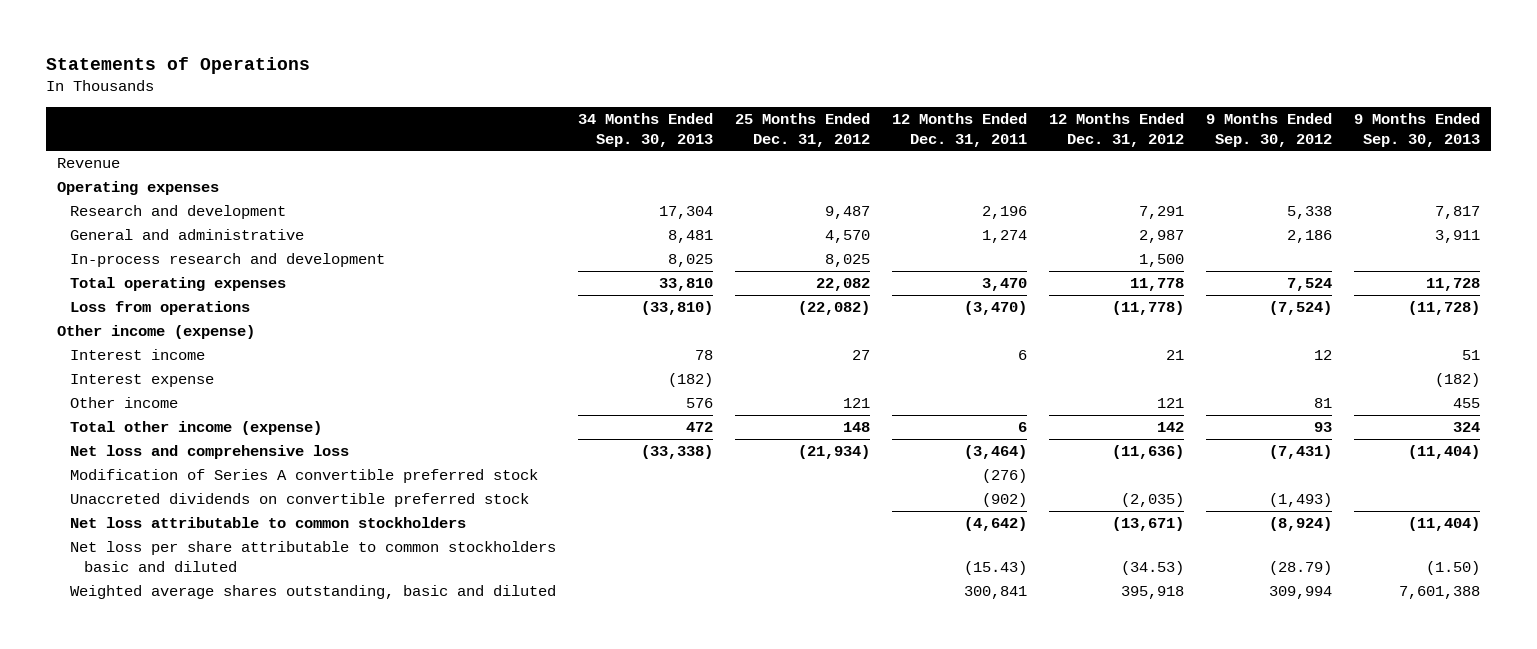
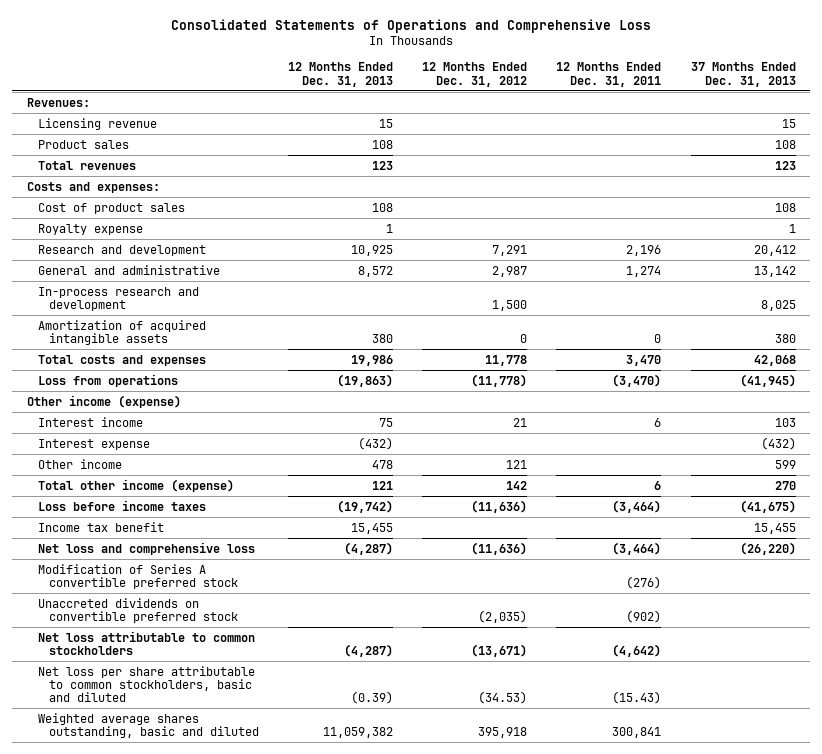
- Statements of Operations
+ Consolidated Statements of Operations and Comprehensive Loss
- | 34 Months Ended Sep. 30, 2013 | 25 Months Ended Dec. 31, 2012 | 12 Months Ended Dec. 31, 2011 | 12 Months Ended Dec. 31, 2012 | 9 Months Ended Sep. 30, 2012 | 9 Months Ended Sep. 30, 2013
+ | 12 Months Ended Dec. 31, 2013 | 12 Months Ended Dec. 31, 2012 | 12 Months Ended Dec. 31, 2011 | 37 Months Ended Dec. 31, 2013
- Revenue
- Operating expenses
+ Revenues:
+ Licensing revenue | 15 | | | 15
+ Product sales | 108 | | | 108
+ Total revenues | 123 | | | 123
+ Costs and expenses:
+ Cost of product sales | 108 | | | 108
+ Royalty expense | 1 | | | 1
- Total operating expenses | 33,810 | 22,082 | 3,470 | 11,778 | 7,524 | 11,728
+ Amortization of acquired intangible assets | 380 | 0 | 0 | 380
+ Total costs and expenses | 19,986 | 11,778 | 3,470 | 42,068
+ Loss before income taxes | (19,742) | (11,636) | (3,464) | (41,675)
+ Income tax benefit | 15,455 | | | 15,455
- Net loss per share attributable to common stockholders basic and diluted | | | (15.43) | (34.53) | (28.79) | (1.50)
+ Net loss per share attributable to common stockholders, basic and diluted | (0.39) | (34.53) | (15.43) |

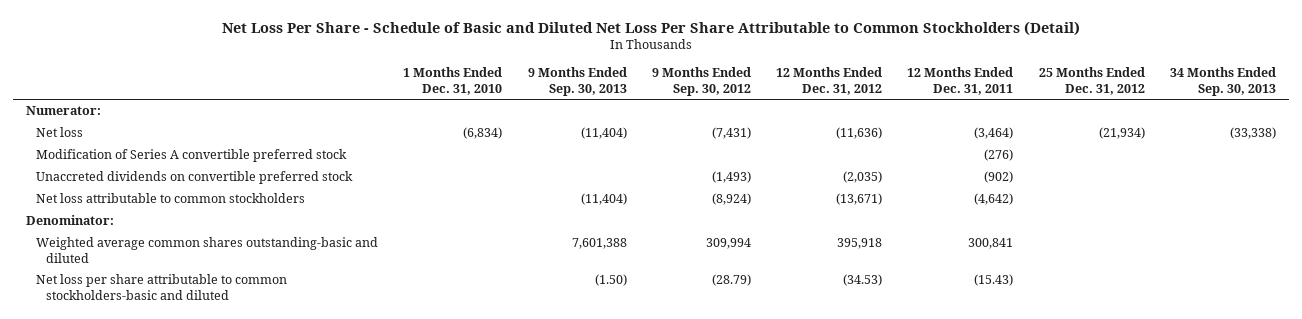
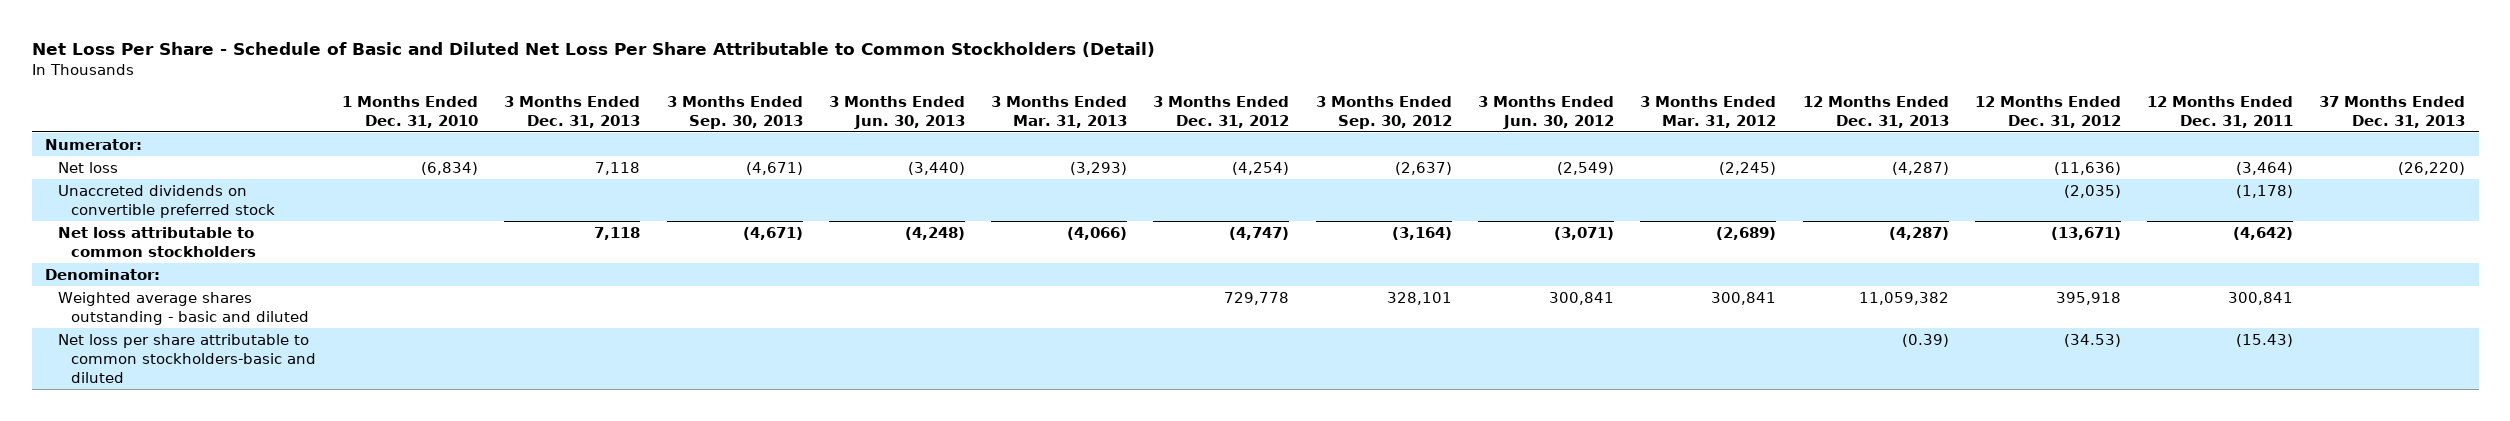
- | 1 Months Ended Dec. 31, 2010 | 9 Months Ended Sep. 30, 2013 | 9 Months Ended Sep. 30, 2012 | 12 Months Ended Dec. 31, 2012 | 12 Months Ended Dec. 31, 2011 | 25 Months Ended Dec. 31, 2012 | 34 Months Ended Sep. 30, 2013
+ | 1 Months Ended Dec. 31, 2010 | 3 Months Ended Dec. 31, 2013 | 3 Months Ended Sep. 30, 2013 | 3 Months Ended Jun. 30, 2013 | 3 Months Ended Mar. 31, 2013 | 3 Months Ended Dec. 31, 2012 | 3 Months Ended Sep. 30, 2012 | 3 Months Ended Jun. 30, 2012 | 3 Months Ended Mar. 31, 2012 | 12 Months Ended Dec. 31, 2013 | 12 Months Ended Dec. 31, 2012 | 12 Months Ended Dec. 31, 2011 | 37 Months Ended Dec. 31, 2013
- Modification of Series A convertible preferred stock | | | | | (276) | |
- Unaccreted dividends on convertible preferred stock | | | (1,493) | (2,035) | (902) | |
+ Unaccreted dividends on convertible preferred stock | | | | | | | | | | | (2,035) | (1,178) |
- Weighted average common shares outstanding-basic and diluted | | 7,601,388 | 309,994 | 395,918 | 300,841 | |
+ Weighted average shares outstanding - basic and diluted | | | | | | 729,778 | 328,101 | 300,841 | 300,841 | 11,059,382 | 395,918 | 300,841 |

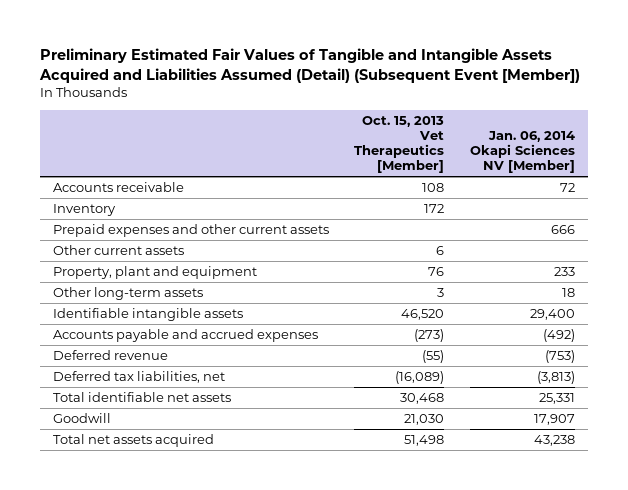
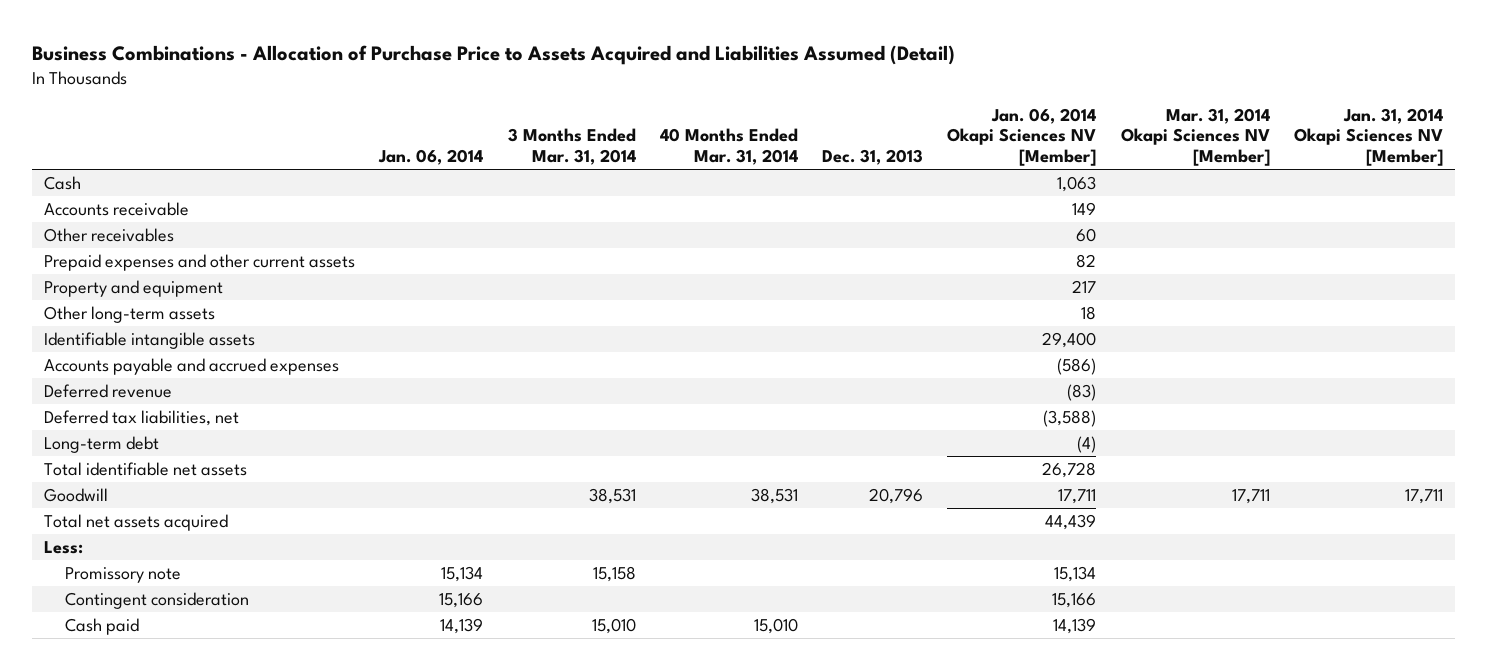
- Preliminary Estimated Fair Values of Tangible and Intangible Assets Acquired and Liabilities Assumed (Detail) (Subsequent Event [Member])
+ Business Combinations - Allocation of Purchase Price to Assets Acquired and Liabilities Assumed (Detail)
- | Oct. 15, 2013 Vet Therapeutics [Member] | Jan. 06, 2014 Okapi Sciences NV [Member]
+ | Jan. 06, 2014 | 3 Months Ended Mar. 31, 2014 | 40 Months Ended Mar. 31, 2014 | Dec. 31, 2013 | Jan. 06, 2014 Okapi Sciences NV [Member] | Mar. 31, 2014 Okapi Sciences NV [Member] | Jan. 31, 2014 Okapi Sciences NV [Member]
- Accounts receivable | 108 | 72
- Inventory | 172 |
- Prepaid expenses and other current assets | | 666
- Other current assets | 6 |
- Property, plant and equipment | 76 | 233
+ Cash | | | | | 1,063 | |
+ Accounts receivable | | | | | 149 | |
+ Other receivables | | | | | 60 | |
+ Prepaid expenses and other current assets | | | | | 82 | |
+ Property and equipment | | | | | 217 | |
- Accounts payable and accrued expenses | (273) | (492)
- Deferred revenue | (55) | (753)
- Deferred tax liabilities, net | (16,089) | (3,813)
- Total identifiable net assets | 30,468 | 25,331
- Goodwill | 21,030 | 17,907
- Total net assets acquired | 51,498 | 43,238
+ Accounts payable and accrued expenses | | | | | (586) | |
+ Deferred revenue | | | | | (83) | |
+ Deferred tax liabilities, net | | | | | (3,588) | |
+ Long-term debt | | | | | (4) | |
+ Total identifiable net assets | | | | | 26,728 | |
+ Goodwill | | 38,531 | 38,531 | 20,796 | 17,711 | 17,711 | 17,711
+ Total net assets acquired | | | | | 44,439 | |
+ Less:
+ Promissory note | 15,134 | 15,158 | | | 15,134 | |
+ Contingent consideration | 15,166 | | | | 15,166 | |
+ Cash paid | 14,139 | 15,010 | 15,010 | | 14,139 | |

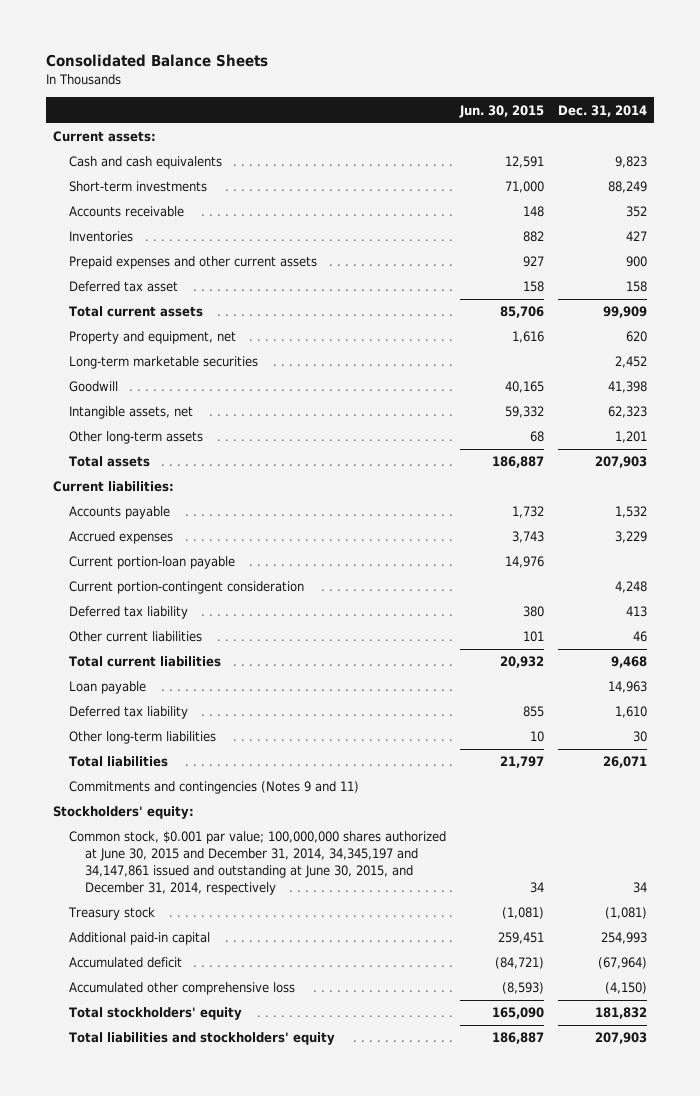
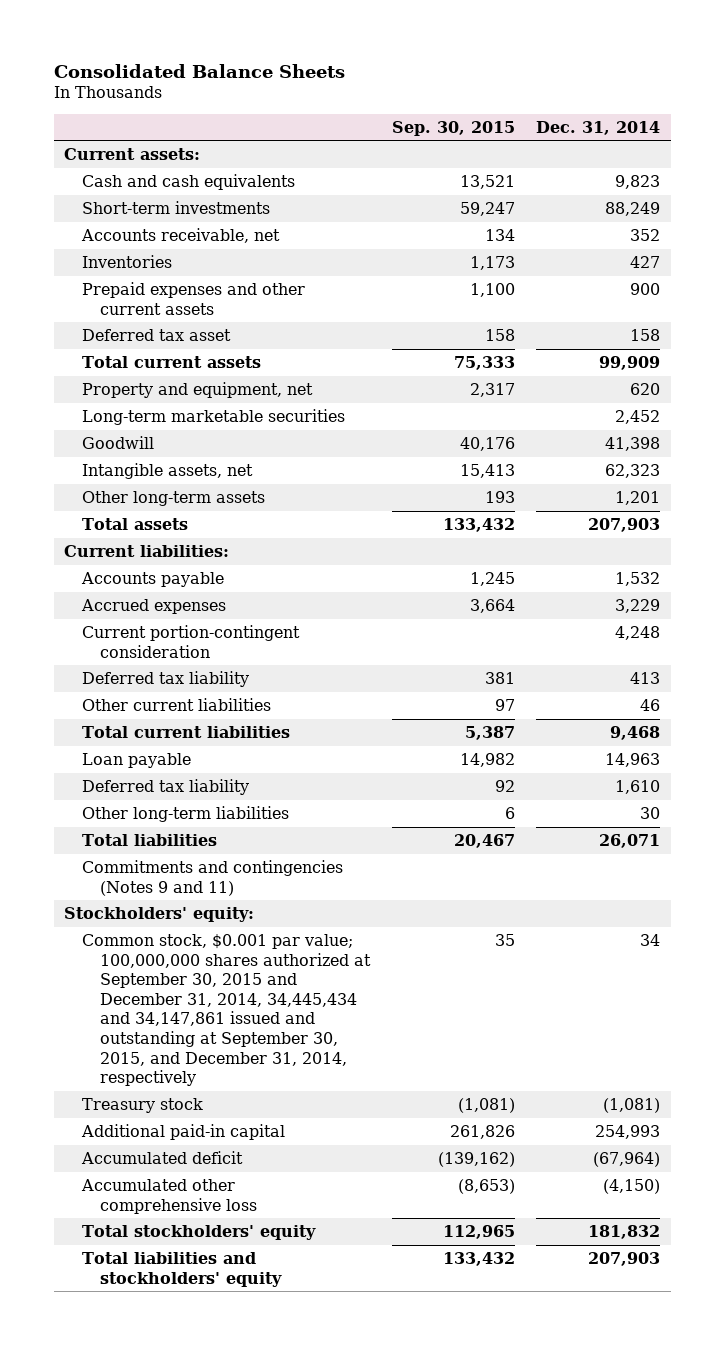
- | Jun. 30, 2015 | Dec. 31, 2014
+ | Sep. 30, 2015 | Dec. 31, 2014
- Accounts receivable | 148 | 352
+ Accounts receivable, net | 134 | 352
- Current portion-loan payable | 14,976 |
- Common stock, $0.001 par value; 100,000,000 shares authorized at June 30, 2015 and December 31, 2014, 34,345,197 and 34,147,861 issued and outstanding at June 30, 2015, and December 31, 2014, respectively | 34 | 34
+ Common stock, $0.001 par value; 100,000,000 shares authorized at September 30, 2015 and December 31, 2014, 34,445,434 and 34,147,861 issued and outstanding at September 30, 2015, and December 31, 2014, respectively | 35 | 34

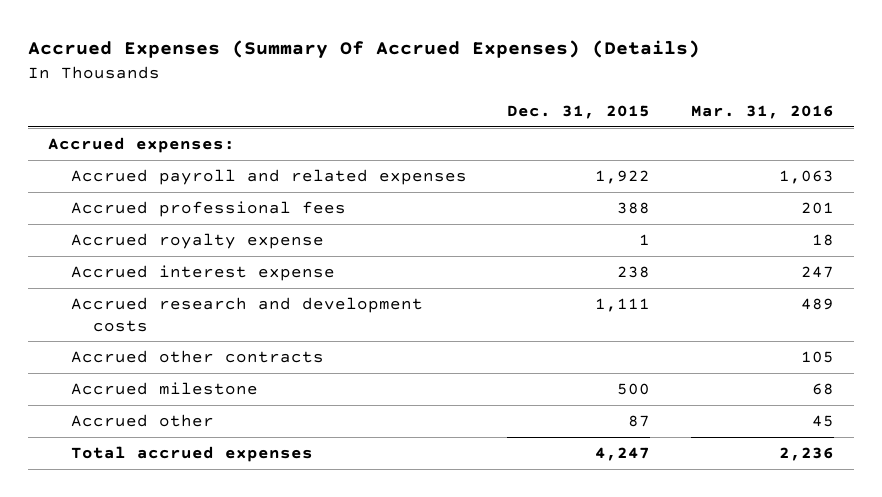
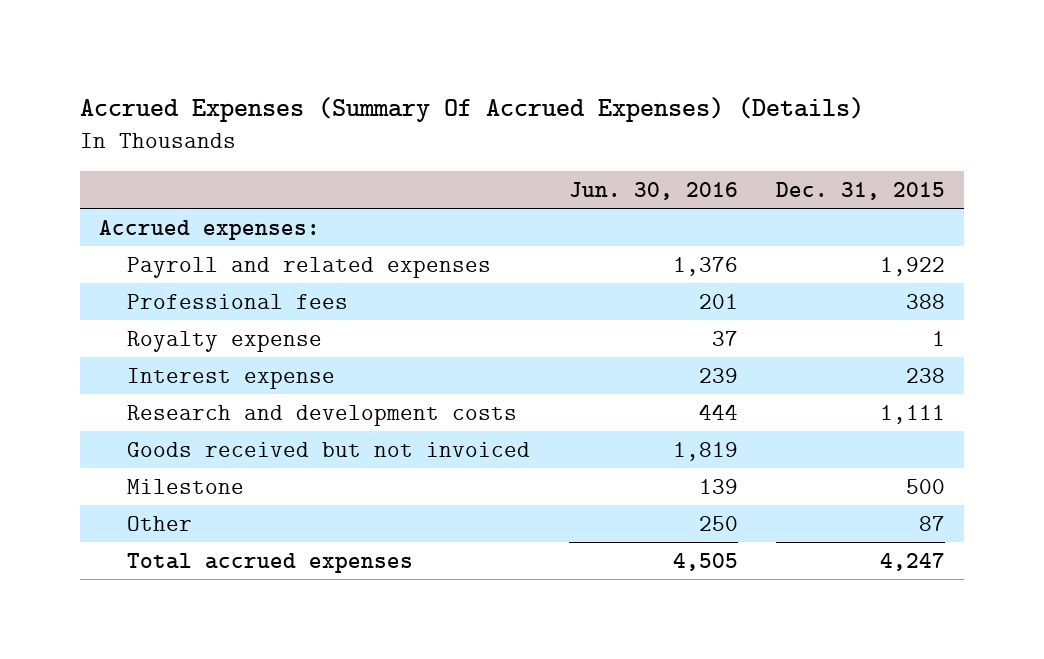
- | Dec. 31, 2015 | Mar. 31, 2016
+ | Jun. 30, 2016 | Dec. 31, 2015
- Accrued payroll and related expenses | 1,922 | 1,063
- Accrued professional fees | 388 | 201
- Accrued royalty expense | 1 | 18
- Accrued interest expense | 238 | 247
- Accrued research and development costs | 1,111 | 489
- Accrued other contracts | | 105
- Accrued milestone | 500 | 68
- Accrued other | 87 | 45
+ Payroll and related expenses | 1,376 | 1,922
+ Professional fees | 201 | 388
+ Royalty expense | 37 | 1
+ Interest expense | 239 | 238
+ Research and development costs | 444 | 1,111
+ Goods received but not invoiced | 1,819 |
+ Milestone | 139 | 500
+ Other | 250 | 87

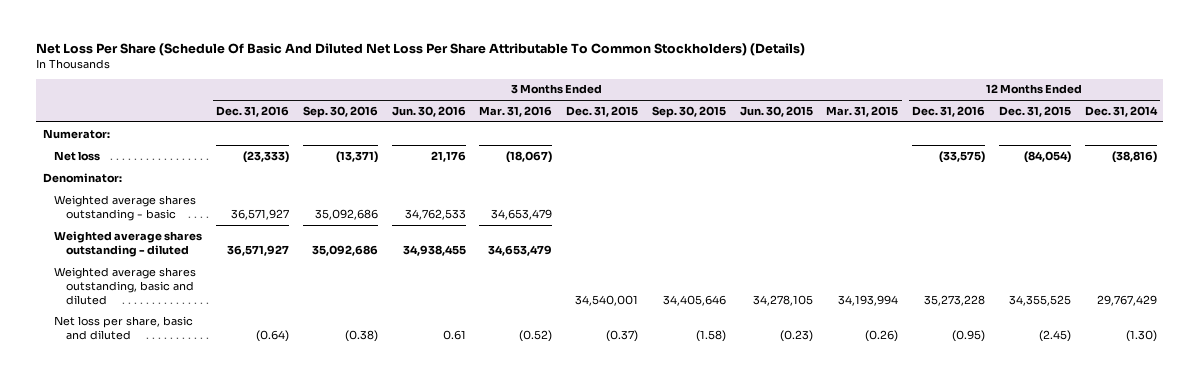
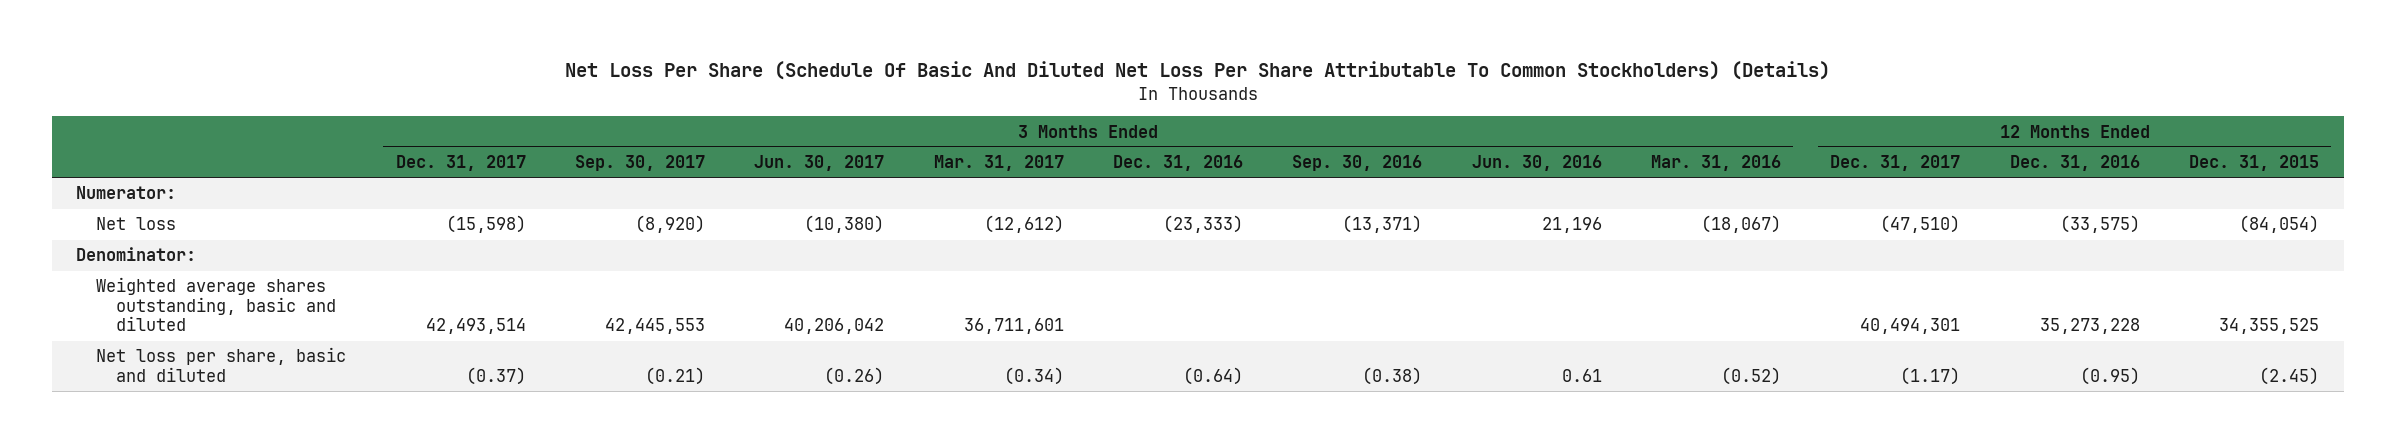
- | 3 Months Ended Dec. 31, 2016 | 3 Months Ended Sep. 30, 2016 | 3 Months Ended Jun. 30, 2016 | 3 Months Ended Mar. 31, 2016 | 3 Months Ended Dec. 31, 2015 | 3 Months Ended Sep. 30, 2015 | 3 Months Ended Jun. 30, 2015 | 3 Months Ended Mar. 31, 2015 | 12 Months Ended Dec. 31, 2016 | 12 Months Ended Dec. 31, 2015 | 12 Months Ended Dec. 31, 2014
+ | 3 Months Ended Dec. 31, 2017 | 3 Months Ended Sep. 30, 2017 | 3 Months Ended Jun. 30, 2017 | 3 Months Ended Mar. 31, 2017 | 3 Months Ended Dec. 31, 2016 | 3 Months Ended Sep. 30, 2016 | 3 Months Ended Jun. 30, 2016 | 3 Months Ended Mar. 31, 2016 | 12 Months Ended Dec. 31, 2017 | 12 Months Ended Dec. 31, 2016 | 12 Months Ended Dec. 31, 2015
- Net loss | (23,333) | (13,371) | 21,176 | (18,067) | | | | | (33,575) | (84,054) | (38,816)
+ Net loss | (15,598) | (8,920) | (10,380) | (12,612) | (23,333) | (13,371) | 21,196 | (18,067) | (47,510) | (33,575) | (84,054)
- Weighted average shares outstanding - basic | 36,571,927 | 35,092,686 | 34,762,533 | 34,653,479 | | | | | | |
- Weighted average shares outstanding - diluted | 36,571,927 | 35,092,686 | 34,938,455 | 34,653,479 | | | | | | |

